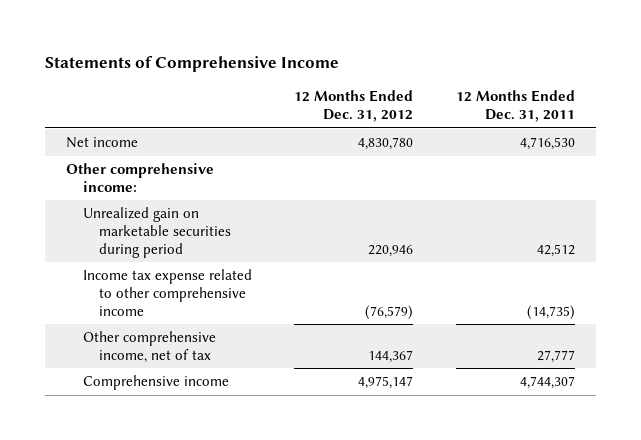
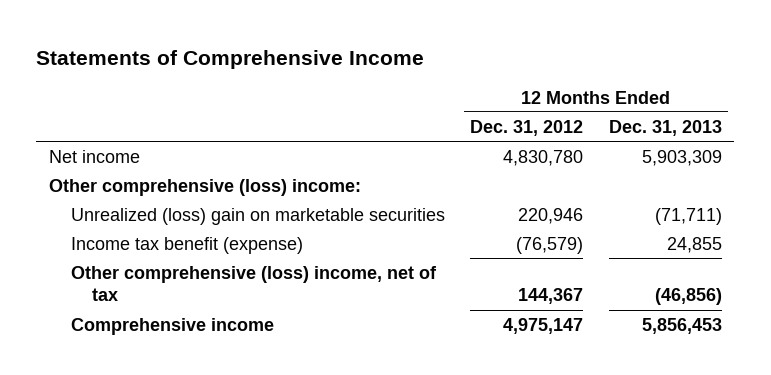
- | 12 Months Ended Dec. 31, 2012 | 12 Months Ended Dec. 31, 2011
+ | 12 Months Ended Dec. 31, 2012 | 12 Months Ended Dec. 31, 2013
- Other comprehensive income:
- Unrealized gain on marketable securities during period | 220,946 | 42,512
- Income tax expense related to other comprehensive income | (76,579) | (14,735)
- Other comprehensive income, net of tax | 144,367 | 27,777
+ Other comprehensive (loss) income:
+ Unrealized (loss) gain on marketable securities | 220,946 | (71,711)
+ Income tax benefit (expense) | (76,579) | 24,855
+ Other comprehensive (loss) income, net of tax | 144,367 | (46,856)

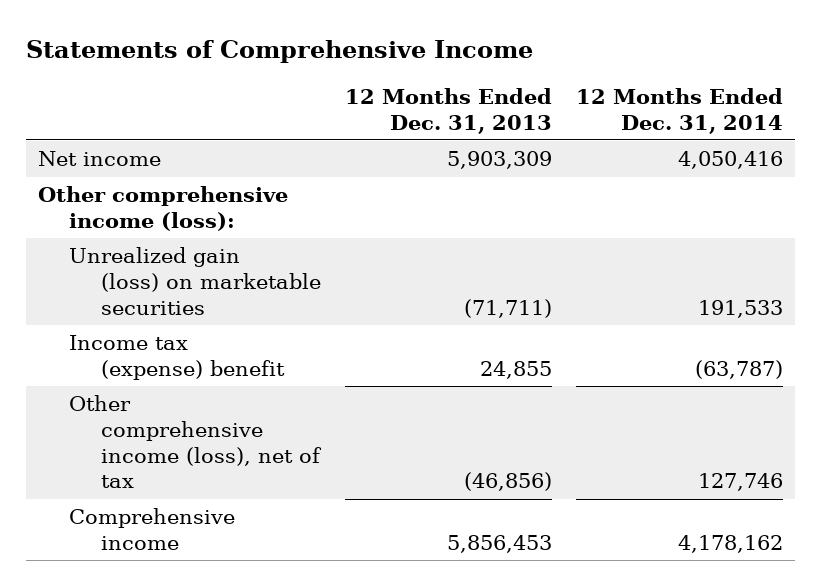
- | 12 Months Ended Dec. 31, 2012 | 12 Months Ended Dec. 31, 2013
+ | 12 Months Ended Dec. 31, 2013 | 12 Months Ended Dec. 31, 2014
- Other comprehensive (loss) income:
- Unrealized (loss) gain on marketable securities | 220,946 | (71,711)
- Income tax benefit (expense) | (76,579) | 24,855
- Other comprehensive (loss) income, net of tax | 144,367 | (46,856)
+ Other comprehensive income (loss):
+ Unrealized gain (loss) on marketable securities | (71,711) | 191,533
+ Income tax (expense) benefit | 24,855 | (63,787)
+ Other comprehensive income (loss), net of tax | (46,856) | 127,746

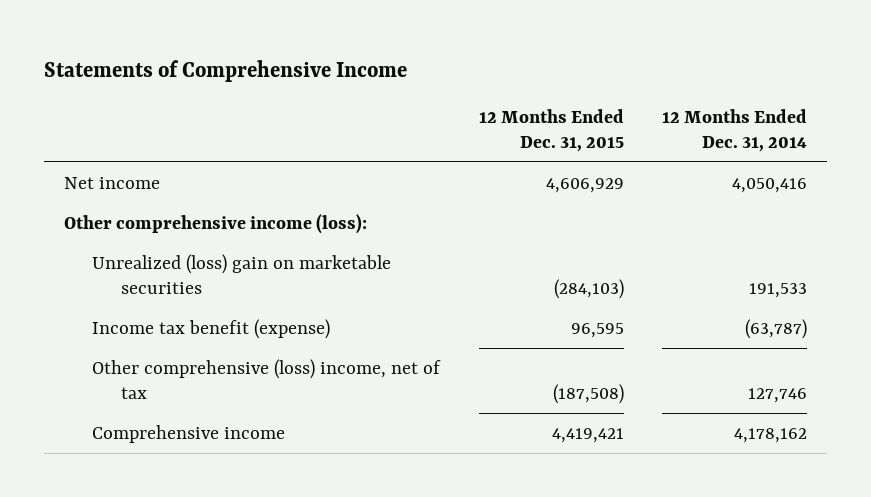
- | 12 Months Ended Dec. 31, 2013 | 12 Months Ended Dec. 31, 2014
+ | 12 Months Ended Dec. 31, 2015 | 12 Months Ended Dec. 31, 2014
- Unrealized gain (loss) on marketable securities | (71,711) | 191,533
- Income tax (expense) benefit | 24,855 | (63,787)
- Other comprehensive income (loss), net of tax | (46,856) | 127,746
+ Unrealized (loss) gain on marketable securities | (284,103) | 191,533
+ Income tax benefit (expense) | 96,595 | (63,787)
+ Other comprehensive (loss) income, net of tax | (187,508) | 127,746

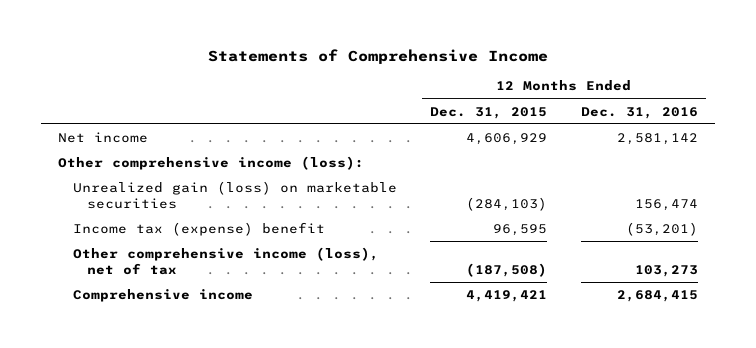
- | 12 Months Ended Dec. 31, 2015 | 12 Months Ended Dec. 31, 2014
+ | 12 Months Ended Dec. 31, 2015 | 12 Months Ended Dec. 31, 2016
- Unrealized (loss) gain on marketable securities | (284,103) | 191,533
- Income tax benefit (expense) | 96,595 | (63,787)
- Other comprehensive (loss) income, net of tax | (187,508) | 127,746
+ Unrealized gain (loss) on marketable securities | (284,103) | 156,474
+ Income tax (expense) benefit | 96,595 | (53,201)
+ Other comprehensive income (loss), net of tax | (187,508) | 103,273

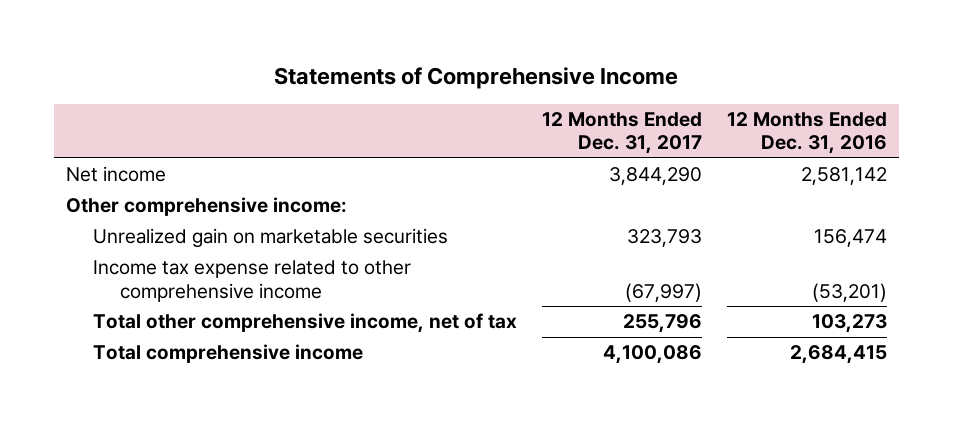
- | 12 Months Ended Dec. 31, 2015 | 12 Months Ended Dec. 31, 2016
+ | 12 Months Ended Dec. 31, 2017 | 12 Months Ended Dec. 31, 2016
- Other comprehensive income (loss):
- Unrealized gain (loss) on marketable securities | (284,103) | 156,474
- Income tax (expense) benefit | 96,595 | (53,201)
- Other comprehensive income (loss), net of tax | (187,508) | 103,273
- Comprehensive income | 4,419,421 | 2,684,415
+ Other comprehensive income:
+ Unrealized gain on marketable securities | 323,793 | 156,474
+ Income tax expense related to other comprehensive income | (67,997) | (53,201)
+ Total other comprehensive income, net of tax | 255,796 | 103,273
+ Total comprehensive income | 4,100,086 | 2,684,415

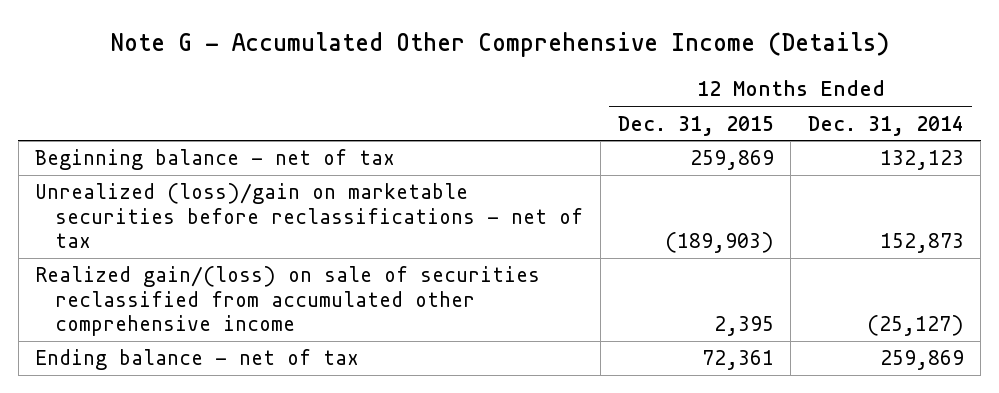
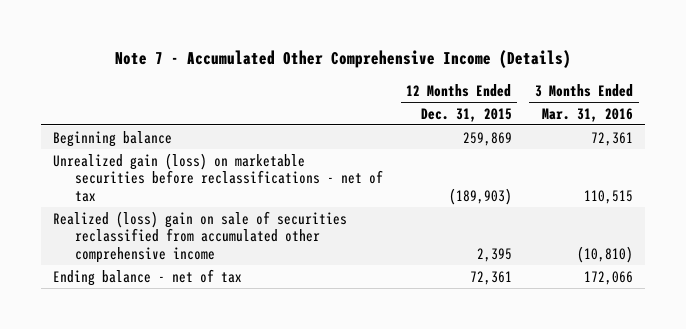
- Note G - Accumulated Other Comprehensive Income (Details)
+ Note 7 - Accumulated Other Comprehensive Income (Details)
- | 12 Months Ended Dec. 31, 2015 | 12 Months Ended Dec. 31, 2014
+ | 12 Months Ended Dec. 31, 2015 | 3 Months Ended Mar. 31, 2016
- Beginning balance - net of tax | 259,869 | 132,123
- Unrealized (loss)/gain on marketable securities before reclassifications - net of tax | (189,903) | 152,873
- Realized gain/(loss) on sale of securities reclassified from accumulated other comprehensive income | 2,395 | (25,127)
+ Beginning balance | 259,869 | 72,361
+ Unrealized gain (loss) on marketable securities before reclassifications - net of tax | (189,903) | 110,515
+ Realized (loss) gain on sale of securities reclassified from accumulated other comprehensive income | 2,395 | (10,810)

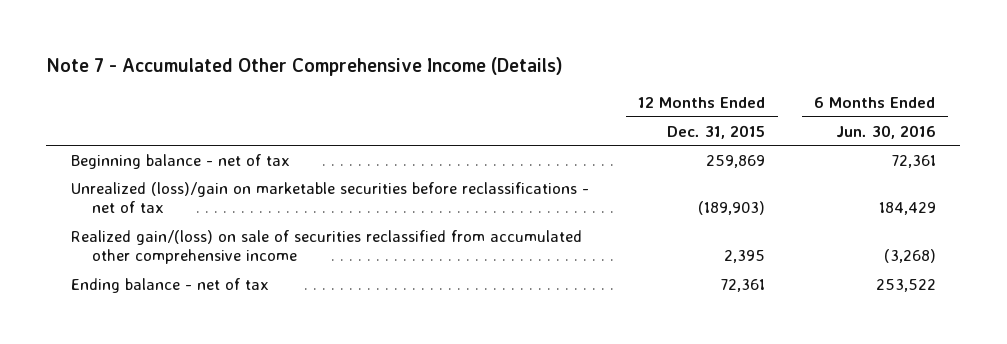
- | 12 Months Ended Dec. 31, 2015 | 3 Months Ended Mar. 31, 2016
+ | 12 Months Ended Dec. 31, 2015 | 6 Months Ended Jun. 30, 2016
- Beginning balance | 259,869 | 72,361
- Unrealized gain (loss) on marketable securities before reclassifications - net of tax | (189,903) | 110,515
- Realized (loss) gain on sale of securities reclassified from accumulated other comprehensive income | 2,395 | (10,810)
+ Beginning balance - net of tax | 259,869 | 72,361
+ Unrealized (loss)/gain on marketable securities before reclassifications - net of tax | (189,903) | 184,429
+ Realized gain/(loss) on sale of securities reclassified from accumulated other comprehensive income | 2,395 | (3,268)

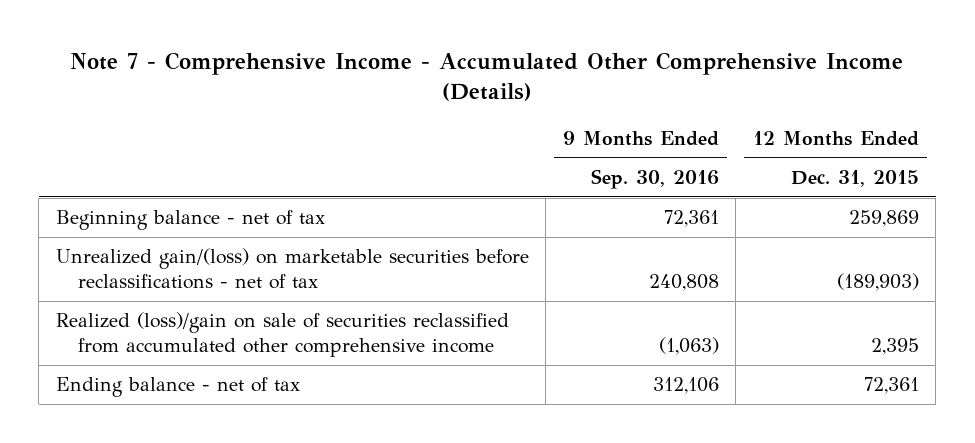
- Note 7 - Accumulated Other Comprehensive Income (Details)
+ Note 7 - Comprehensive Income - Accumulated Other Comprehensive Income (Details)
- | 12 Months Ended Dec. 31, 2015 | 6 Months Ended Jun. 30, 2016
+ | 9 Months Ended Sep. 30, 2016 | 12 Months Ended Dec. 31, 2015
- Unrealized (loss)/gain on marketable securities before reclassifications - net of tax | (189,903) | 184,429
- Realized gain/(loss) on sale of securities reclassified from accumulated other comprehensive income | 2,395 | (3,268)
+ Unrealized gain/(loss) on marketable securities before reclassifications - net of tax | 240,808 | (189,903)
+ Realized (loss)/gain on sale of securities reclassified from accumulated other comprehensive income | (1,063) | 2,395

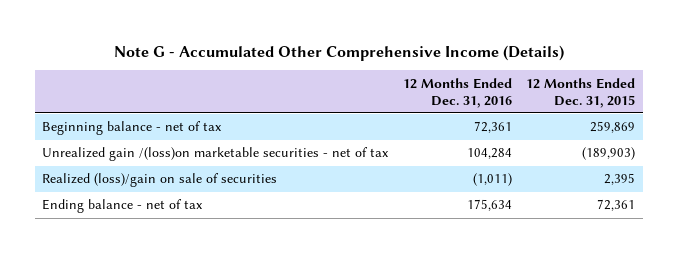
- Note 7 - Comprehensive Income - Accumulated Other Comprehensive Income (Details)
+ Note G - Accumulated Other Comprehensive Income (Details)
- | 9 Months Ended Sep. 30, 2016 | 12 Months Ended Dec. 31, 2015
+ | 12 Months Ended Dec. 31, 2016 | 12 Months Ended Dec. 31, 2015
- Unrealized gain/(loss) on marketable securities before reclassifications - net of tax | 240,808 | (189,903)
- Realized (loss)/gain on sale of securities reclassified from accumulated other comprehensive income | (1,063) | 2,395
+ Unrealized gain /(loss)on marketable securities - net of tax | 104,284 | (189,903)
+ Realized (loss)/gain on sale of securities | (1,011) | 2,395

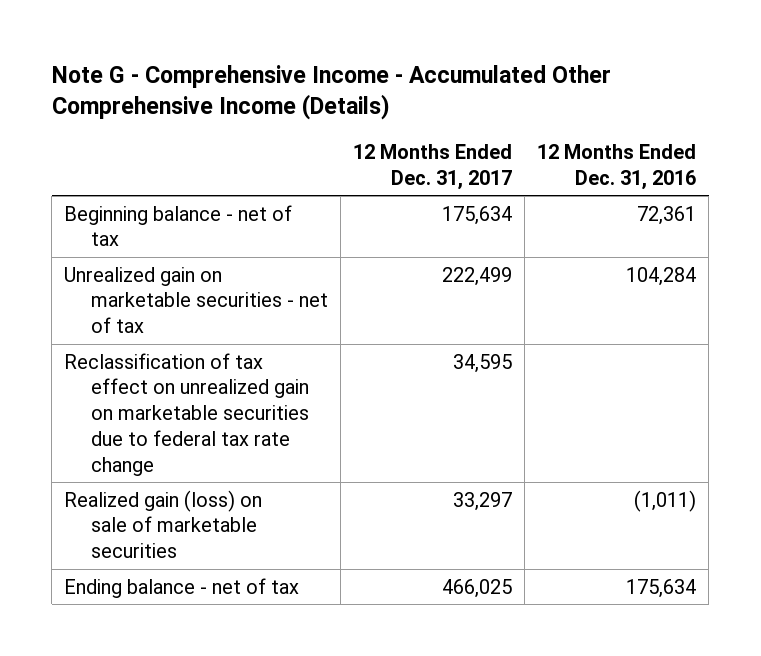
- Note G - Accumulated Other Comprehensive Income (Details)
+ Note G - Comprehensive Income - Accumulated Other Comprehensive Income (Details)
- | 12 Months Ended Dec. 31, 2016 | 12 Months Ended Dec. 31, 2015
+ | 12 Months Ended Dec. 31, 2017 | 12 Months Ended Dec. 31, 2016
- Unrealized gain /(loss)on marketable securities - net of tax | 104,284 | (189,903)
- Realized (loss)/gain on sale of securities | (1,011) | 2,395
+ Unrealized gain on marketable securities - net of tax | 222,499 | 104,284
+ Reclassification of tax effect on unrealized gain on marketable securities due to federal tax rate change | 34,595 |
+ Realized gain (loss) on sale of marketable securities | 33,297 | (1,011)

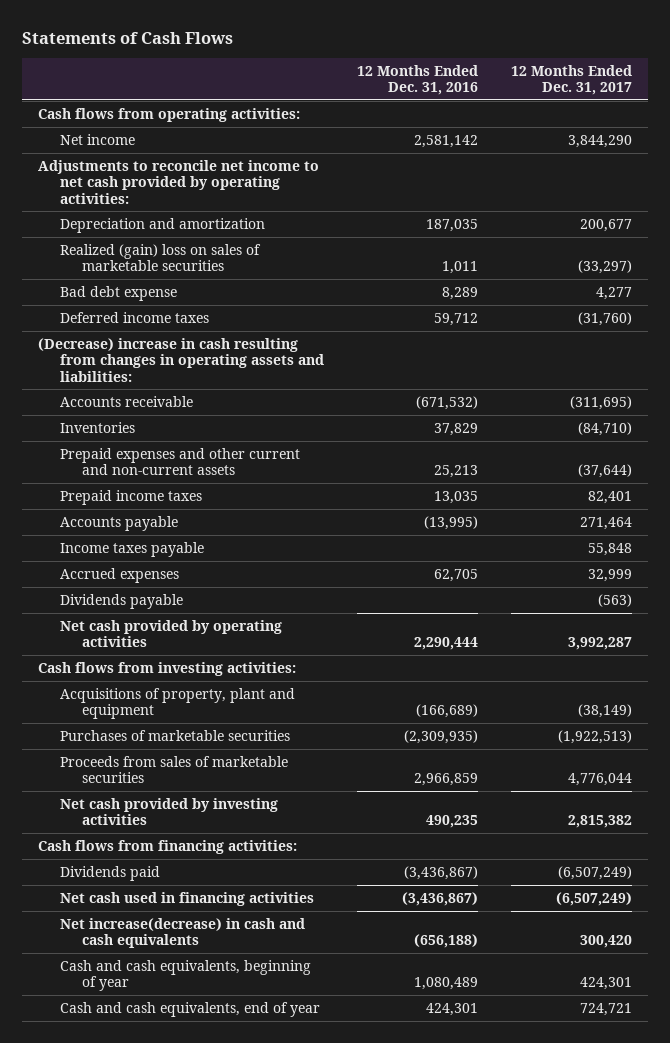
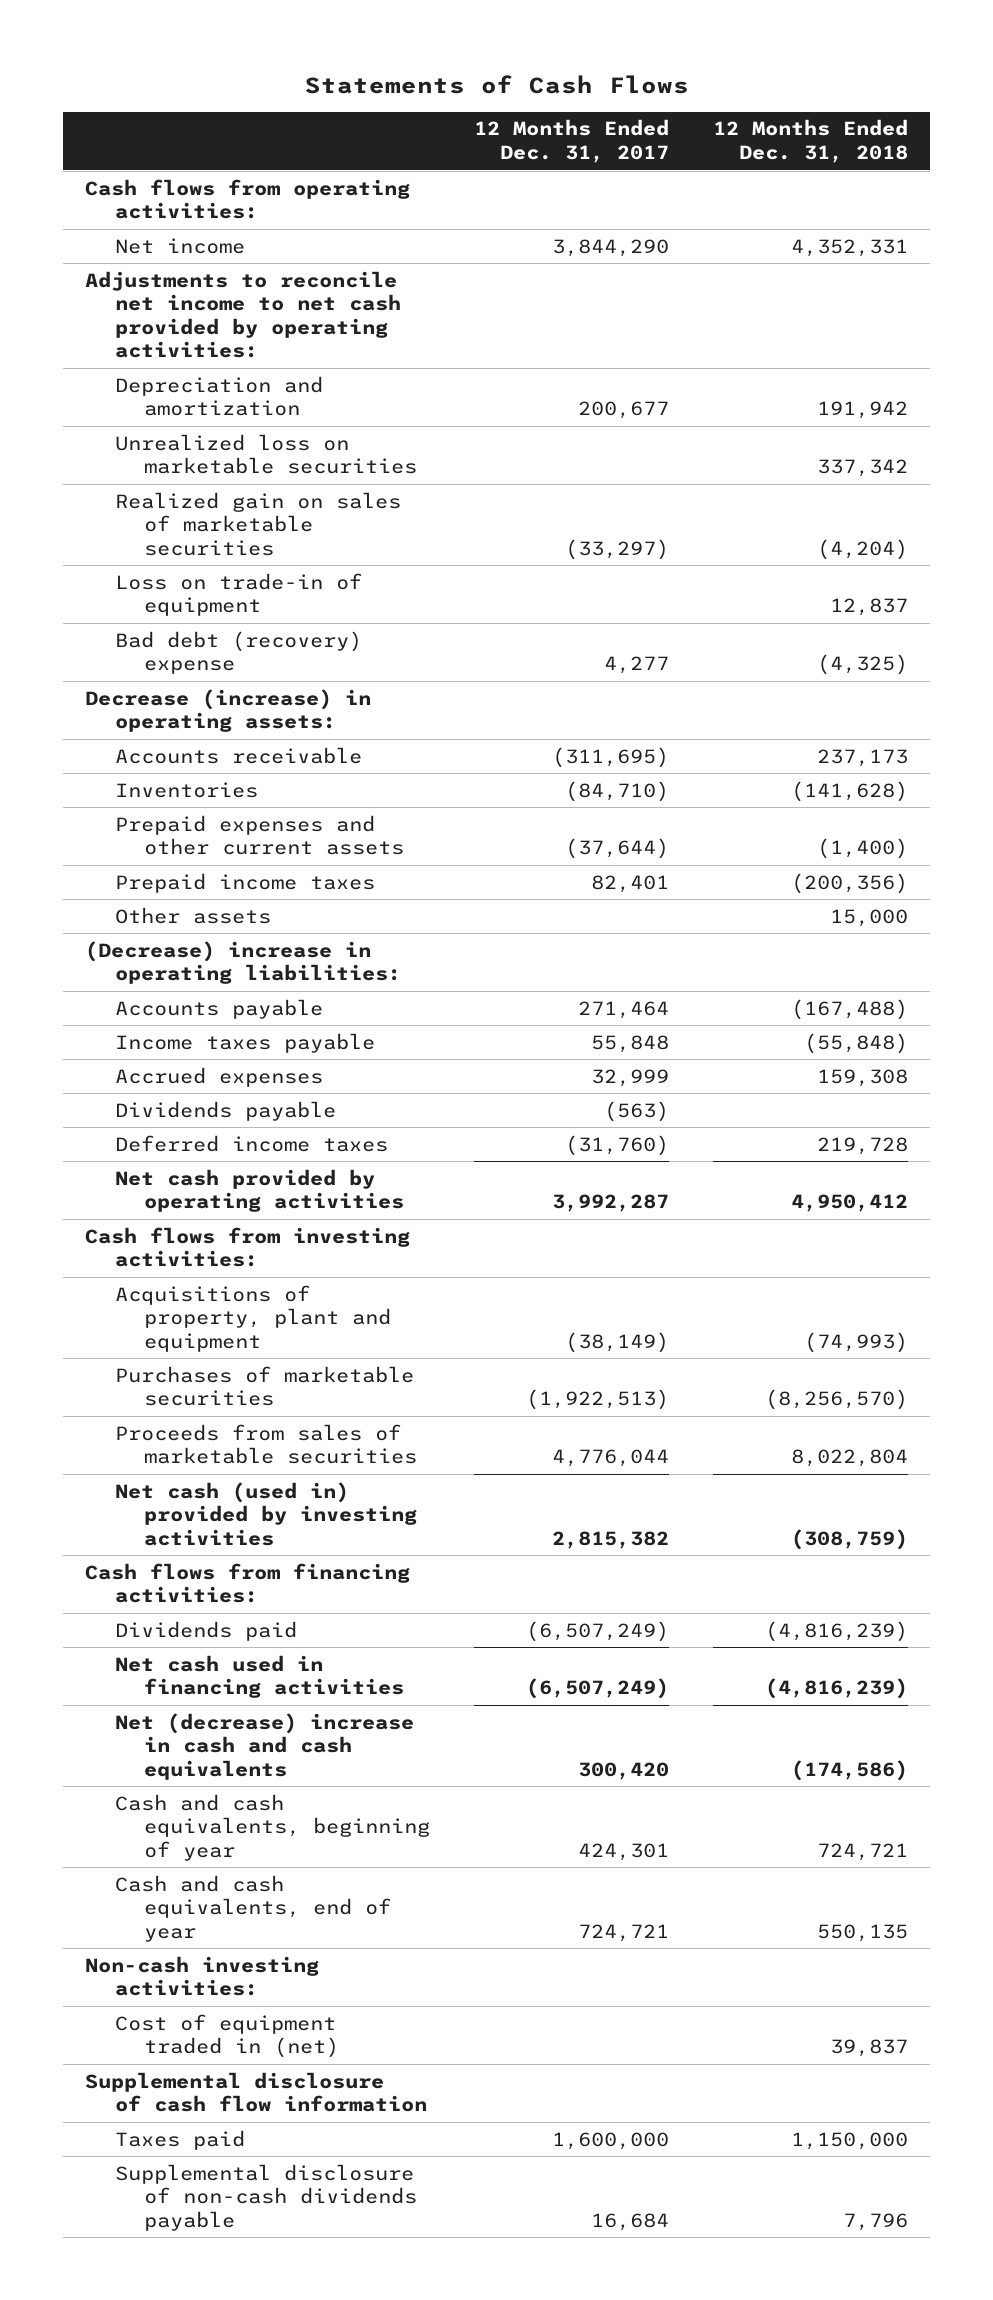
- | 12 Months Ended Dec. 31, 2016 | 12 Months Ended Dec. 31, 2017
+ | 12 Months Ended Dec. 31, 2017 | 12 Months Ended Dec. 31, 2018
- Realized (gain) loss on sales of marketable securities | 1,011 | (33,297)
- Bad debt expense | 8,289 | 4,277
- (Decrease) increase in cash resulting from changes in operating assets and liabilities:
+ Unrealized loss on marketable securities | | 337,342
+ Realized gain on sales of marketable securities | (33,297) | (4,204)
+ Loss on trade-in of equipment | | 12,837
+ Bad debt (recovery) expense | 4,277 | (4,325)
+ Decrease (increase) in operating assets:
- Prepaid expenses and other current and non-current assets | 25,213 | (37,644)
+ Prepaid expenses and other current assets | (37,644) | (1,400)
+ Other assets | | 15,000
+ (Decrease) increase in operating liabilities:
moved down: Deferred income taxes | (31,760) | 219,728
- Net cash provided by investing activities | 490,235 | 2,815,382
+ Net cash (used in) provided by investing activities | 2,815,382 | (308,759)
- Net increase(decrease) in cash and cash equivalents | (656,188) | 300,420
+ Net (decrease) increase in cash and cash equivalents | 300,420 | (174,586)
+ Non-cash investing activities:
+ Cost of equipment traded in (net) | | 39,837
+ Supplemental disclosure of cash flow information
+ Taxes paid | 1,600,000 | 1,150,000
+ Supplemental disclosure of non-cash dividends payable | 16,684 | 7,796

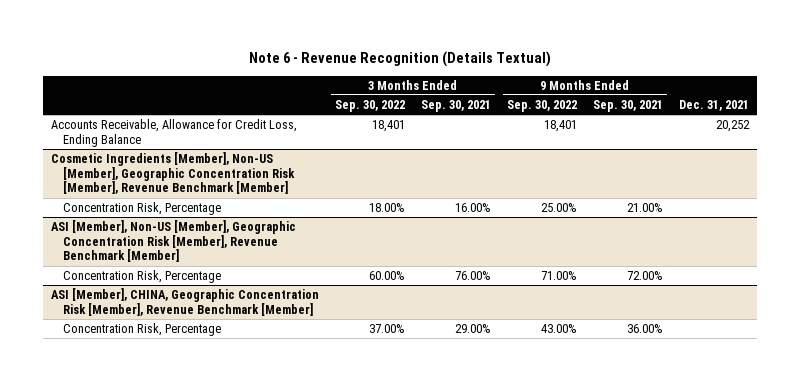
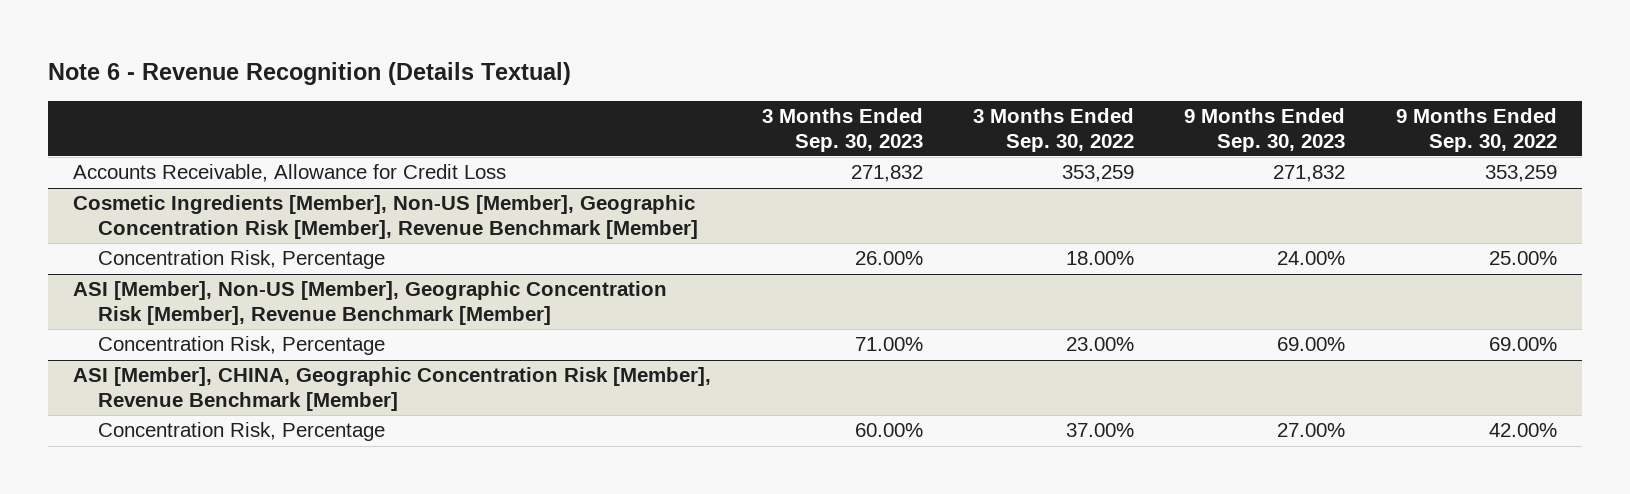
- | 3 Months Ended Sep. 30, 2022 | 3 Months Ended Sep. 30, 2021 | 9 Months Ended Sep. 30, 2022 | 9 Months Ended Sep. 30, 2021 | Dec. 31, 2021
+ | 3 Months Ended Sep. 30, 2023 | 3 Months Ended Sep. 30, 2022 | 9 Months Ended Sep. 30, 2023 | 9 Months Ended Sep. 30, 2022
- Accounts Receivable, Allowance for Credit Loss, Ending Balance | 18,401 | | 18,401 | | 20,252
+ Accounts Receivable, Allowance for Credit Loss | 271,832 | 353,259 | 271,832 | 353,259
@ ASI [Member], Non-US [Member], Geographic Concentration Risk [Member], Revenue Benchmark [Member]
- Concentration Risk, Percentage | 60.00% | 76.00% | 71.00% | 72.00% |
+ Concentration Risk, Percentage | 71.00% | 23.00% | 69.00% | 69.00%
@ ASI [Member], CHINA, Geographic Concentration Risk [Member], Revenue Benchmark [Member]
- Concentration Risk, Percentage | 37.00% | 29.00% | 43.00% | 36.00% |
+ Concentration Risk, Percentage | 60.00% | 37.00% | 27.00% | 42.00%

